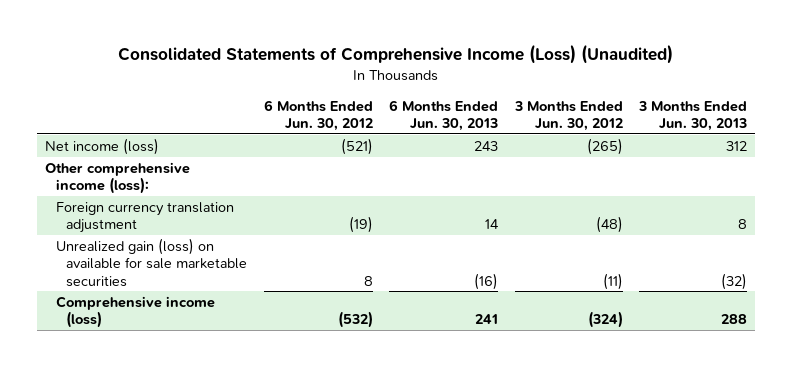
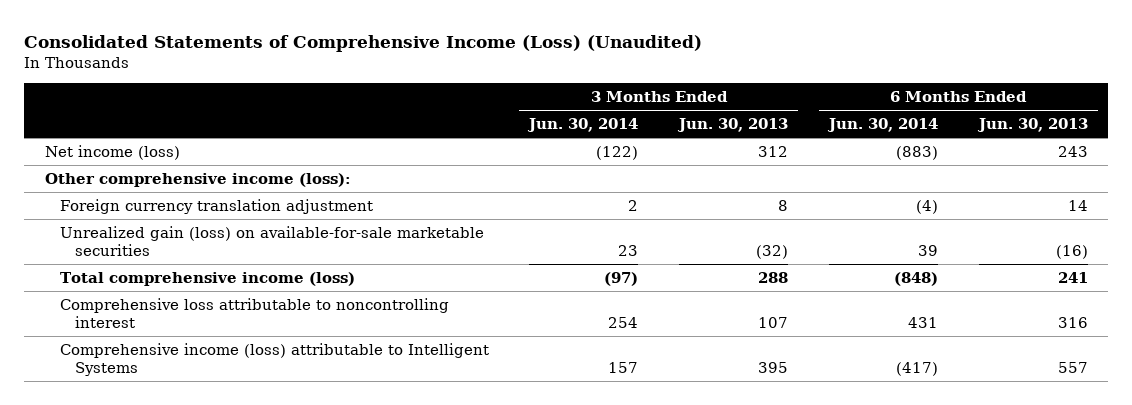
- | 6 Months Ended Jun. 30, 2012 | 6 Months Ended Jun. 30, 2013 | 3 Months Ended Jun. 30, 2012 | 3 Months Ended Jun. 30, 2013
+ | 3 Months Ended Jun. 30, 2014 | 3 Months Ended Jun. 30, 2013 | 6 Months Ended Jun. 30, 2014 | 6 Months Ended Jun. 30, 2013
- Unrealized gain (loss) on available for sale marketable securities | 8 | (16) | (11) | (32)
- Comprehensive income (loss) | (532) | 241 | (324) | 288
+ Unrealized gain (loss) on available-for-sale marketable securities | 23 | (32) | 39 | (16)
+ Total comprehensive income (loss) | (97) | 288 | (848) | 241
+ Comprehensive loss attributable to noncontrolling interest | 254 | 107 | 431 | 316
+ Comprehensive income (loss) attributable to Intelligent Systems | 157 | 395 | (417) | 557

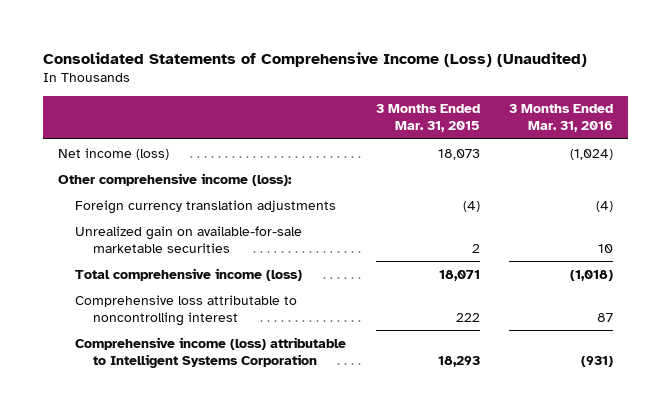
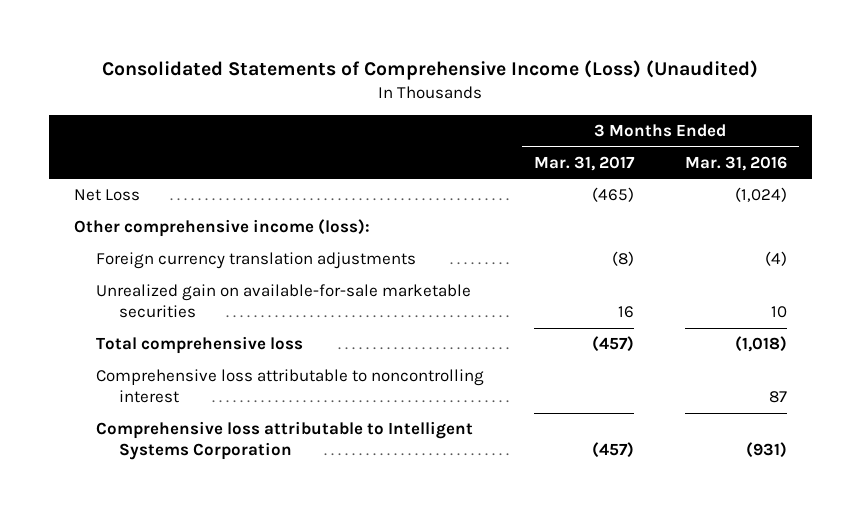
- | 3 Months Ended Mar. 31, 2015 | 3 Months Ended Mar. 31, 2016
+ | 3 Months Ended Mar. 31, 2017 | 3 Months Ended Mar. 31, 2016
- Net income (loss) | 18,073 | (1,024)
+ Net Loss | (465) | (1,024)
- Total comprehensive income (loss) | 18,071 | (1,018)
+ Total comprehensive loss | (457) | (1,018)
- Comprehensive income (loss) attributable to Intelligent Systems Corporation | 18,293 | (931)
+ Comprehensive loss attributable to Intelligent Systems Corporation | (457) | (931)

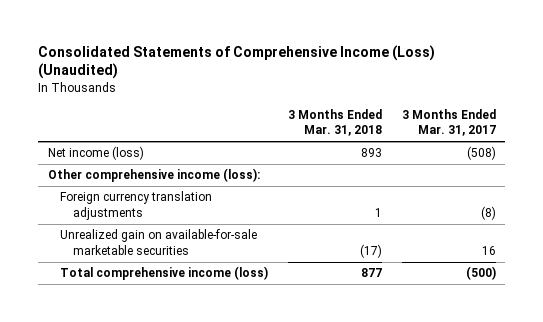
- | 3 Months Ended Mar. 31, 2017 | 3 Months Ended Mar. 31, 2016
+ | 3 Months Ended Mar. 31, 2018 | 3 Months Ended Mar. 31, 2017
- Net Loss | (465) | (1,024)
+ Net income (loss) | 893 | (508)
- Total comprehensive loss | (457) | (1,018)
- Comprehensive loss attributable to noncontrolling interest | | 87
- Comprehensive loss attributable to Intelligent Systems Corporation | (457) | (931)
+ Total comprehensive income (loss) | 877 | (500)

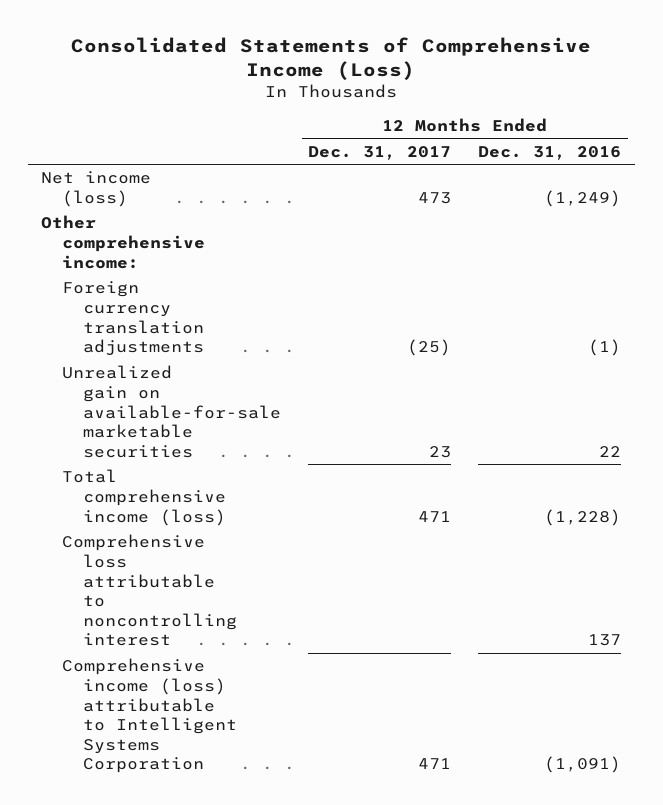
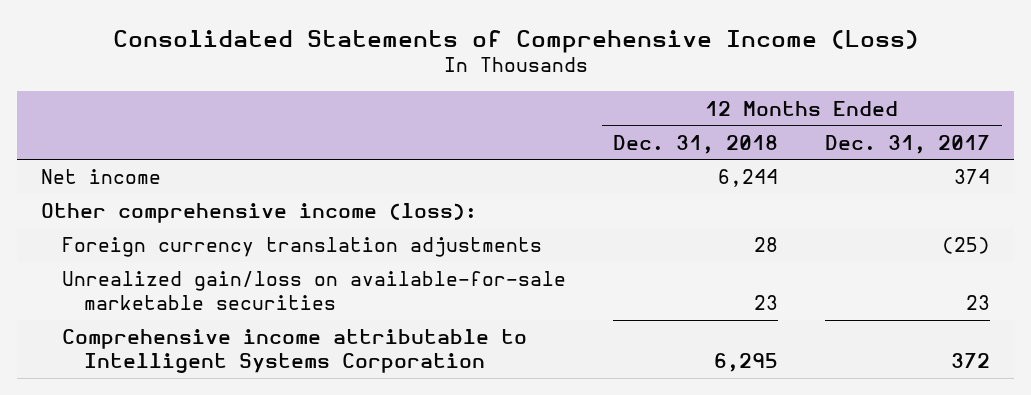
- | 12 Months Ended Dec. 31, 2017 | 12 Months Ended Dec. 31, 2016
+ | 12 Months Ended Dec. 31, 2018 | 12 Months Ended Dec. 31, 2017
- Net income (loss) | 473 | (1,249)
- Other comprehensive income:
+ Net income | 6,244 | 374
+ Other comprehensive income (loss):
- Unrealized gain on available-for-sale marketable securities | 23 | 22
- Total comprehensive income (loss) | 471 | (1,228)
- Comprehensive loss attributable to noncontrolling interest | | 137
- Comprehensive income (loss) attributable to Intelligent Systems Corporation | 471 | (1,091)
+ Unrealized gain/loss on available-for-sale marketable securities | 23 | 23
+ Comprehensive income attributable to Intelligent Systems Corporation | 6,295 | 372

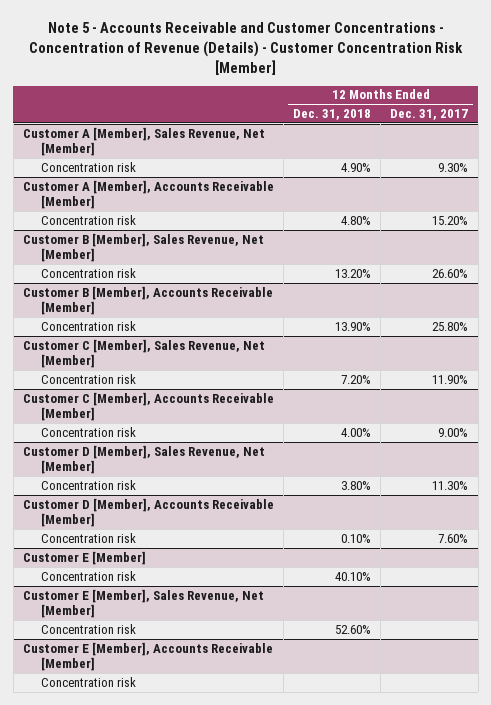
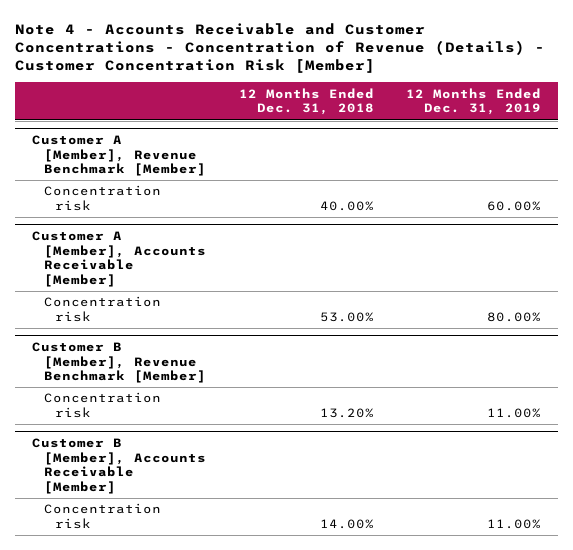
- Note 5 - Accounts Receivable and Customer Concentrations - Concentration of Revenue (Details) - Customer Concentration Risk [Member]
+ Note 4 - Accounts Receivable and Customer Concentrations - Concentration of Revenue (Details) - Customer Concentration Risk [Member]
- | 12 Months Ended Dec. 31, 2018 | 12 Months Ended Dec. 31, 2017
+ | 12 Months Ended Dec. 31, 2018 | 12 Months Ended Dec. 31, 2019
- Customer A [Member], Sales Revenue, Net [Member]
- Concentration risk | 4.90% | 9.30%
+ Customer A [Member], Revenue Benchmark [Member]
+ Concentration risk | 40.00% | 60.00%
@ Customer A [Member], Accounts Receivable [Member]
- Concentration risk | 4.80% | 15.20%
- Customer B [Member], Sales Revenue, Net [Member]
@ Customer A [Member], Accounts Receivable [Member]
+ Concentration risk | 53.00% | 80.00%
+ Customer B [Member], Revenue Benchmark [Member]
@ Customer B [Member], Accounts Receivable [Member]
- Concentration risk | 13.90% | 25.80%
- Customer C [Member], Sales Revenue, Net [Member]
- Concentration risk | 7.20% | 11.90%
- Customer C [Member], Accounts Receivable [Member]
- Concentration risk | 4.00% | 9.00%
- Customer D [Member], Sales Revenue, Net [Member]
- Concentration risk | 3.80% | 11.30%
- Customer D [Member], Accounts Receivable [Member]
- Concentration risk | 0.10% | 7.60%
- Customer E [Member]
- Concentration risk | 40.10% |
- Customer E [Member], Sales Revenue, Net [Member]
- Concentration risk | 52.60% |
- Customer E [Member], Accounts Receivable [Member]
- Concentration risk
@ Customer B [Member], Accounts Receivable [Member]
+ Concentration risk | 14.00% | 11.00%

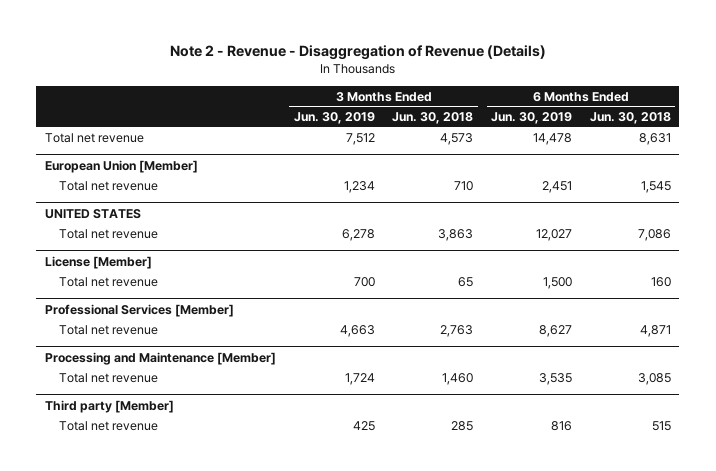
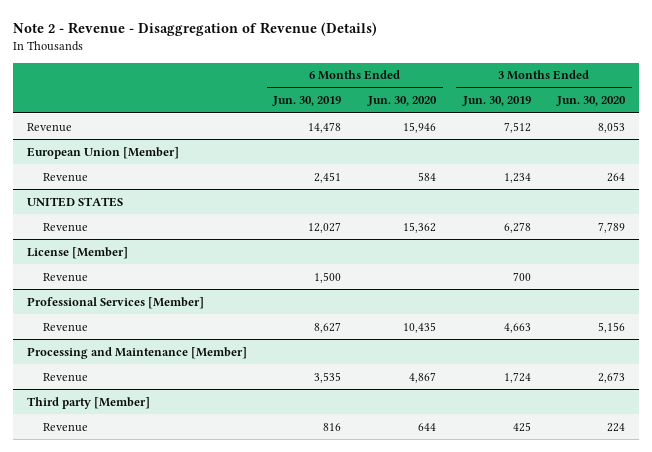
- | 3 Months Ended Jun. 30, 2019 | 3 Months Ended Jun. 30, 2018 | 6 Months Ended Jun. 30, 2019 | 6 Months Ended Jun. 30, 2018
+ | 6 Months Ended Jun. 30, 2019 | 6 Months Ended Jun. 30, 2020 | 3 Months Ended Jun. 30, 2019 | 3 Months Ended Jun. 30, 2020
- Total net revenue | 7,512 | 4,573 | 14,478 | 8,631
+ Revenue | 14,478 | 15,946 | 7,512 | 8,053
@ European Union [Member]
- Total net revenue | 1,234 | 710 | 2,451 | 1,545
+ Revenue | 2,451 | 584 | 1,234 | 264
@ UNITED STATES
- Total net revenue | 6,278 | 3,863 | 12,027 | 7,086
+ Revenue | 12,027 | 15,362 | 6,278 | 7,789
@ License [Member]
- Total net revenue | 700 | 65 | 1,500 | 160
+ Revenue | 1,500 | | 700 |
@ Professional Services [Member]
- Total net revenue | 4,663 | 2,763 | 8,627 | 4,871
+ Revenue | 8,627 | 10,435 | 4,663 | 5,156
@ Processing and Maintenance [Member]
- Total net revenue | 1,724 | 1,460 | 3,535 | 3,085
+ Revenue | 3,535 | 4,867 | 1,724 | 2,673
@ Third party [Member]
- Total net revenue | 425 | 285 | 816 | 515
+ Revenue | 816 | 644 | 425 | 224

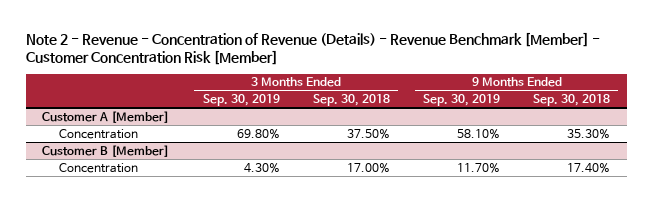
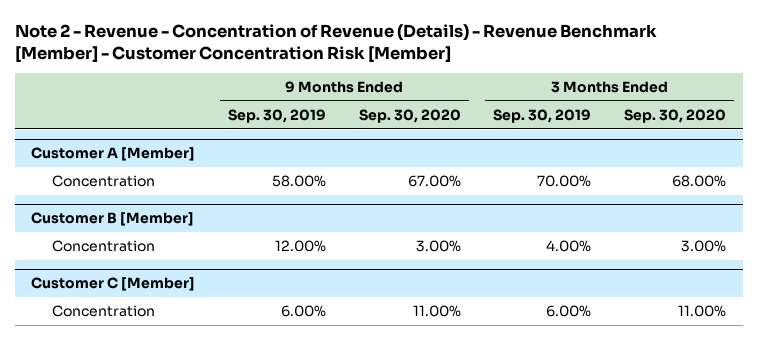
- | 3 Months Ended Sep. 30, 2019 | 3 Months Ended Sep. 30, 2018 | 9 Months Ended Sep. 30, 2019 | 9 Months Ended Sep. 30, 2018
+ | 9 Months Ended Sep. 30, 2019 | 9 Months Ended Sep. 30, 2020 | 3 Months Ended Sep. 30, 2019 | 3 Months Ended Sep. 30, 2020
@ Customer A [Member]
- Concentration | 69.80% | 37.50% | 58.10% | 35.30%
+ Concentration | 58.00% | 67.00% | 70.00% | 68.00%
@ Customer B [Member]
- Concentration | 4.30% | 17.00% | 11.70% | 17.40%
+ Concentration | 12.00% | 3.00% | 4.00% | 3.00%
+ Customer C [Member]
+ Concentration | 6.00% | 11.00% | 6.00% | 11.00%

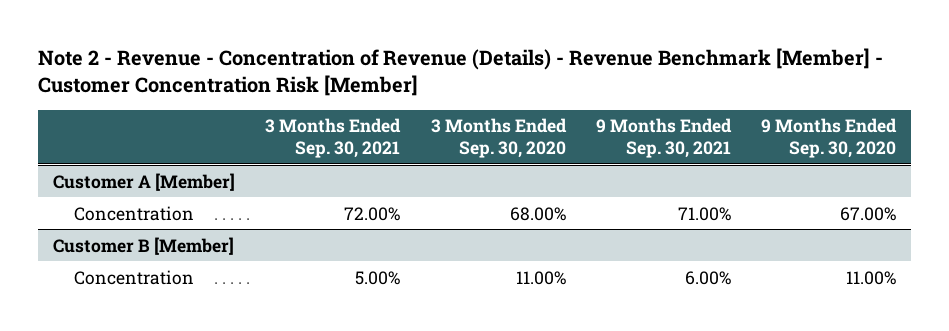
- | 9 Months Ended Sep. 30, 2019 | 9 Months Ended Sep. 30, 2020 | 3 Months Ended Sep. 30, 2019 | 3 Months Ended Sep. 30, 2020
+ | 3 Months Ended Sep. 30, 2021 | 3 Months Ended Sep. 30, 2020 | 9 Months Ended Sep. 30, 2021 | 9 Months Ended Sep. 30, 2020
@ Customer B [Member]
- Concentration | 12.00% | 3.00% | 4.00% | 3.00%
- Customer C [Member]

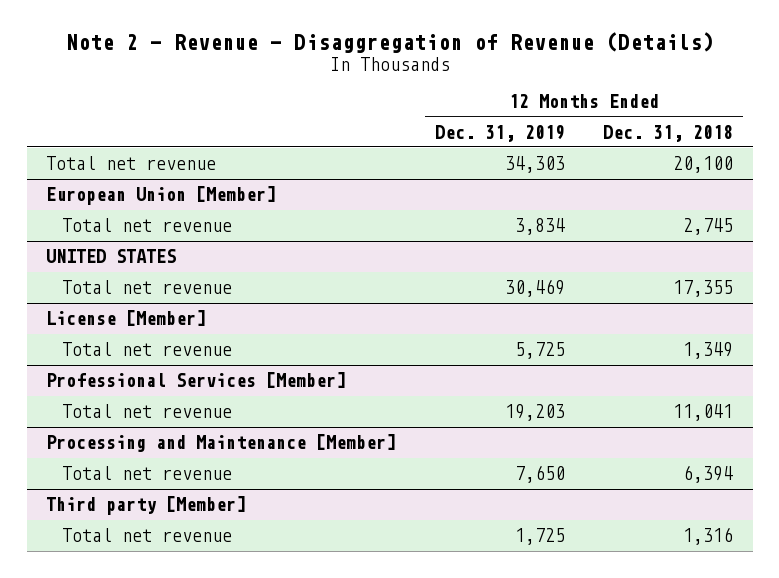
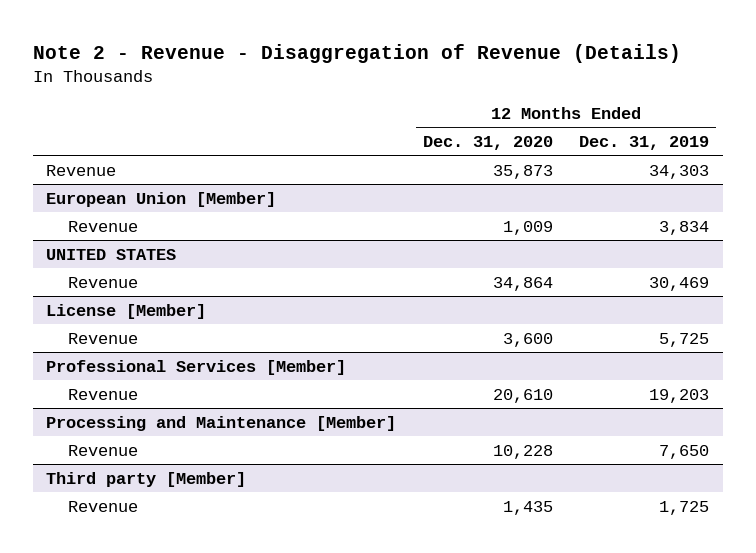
- | 12 Months Ended Dec. 31, 2019 | 12 Months Ended Dec. 31, 2018
+ | 12 Months Ended Dec. 31, 2020 | 12 Months Ended Dec. 31, 2019
- Total net revenue | 34,303 | 20,100
+ Revenue | 35,873 | 34,303
@ European Union [Member]
- Total net revenue | 3,834 | 2,745
+ Revenue | 1,009 | 3,834
@ UNITED STATES
- Total net revenue | 30,469 | 17,355
+ Revenue | 34,864 | 30,469
@ License [Member]
- Total net revenue | 5,725 | 1,349
+ Revenue | 3,600 | 5,725
@ Professional Services [Member]
- Total net revenue | 19,203 | 11,041
+ Revenue | 20,610 | 19,203
@ Processing and Maintenance [Member]
- Total net revenue | 7,650 | 6,394
+ Revenue | 10,228 | 7,650
@ Third party [Member]
- Total net revenue | 1,725 | 1,316
+ Revenue | 1,435 | 1,725

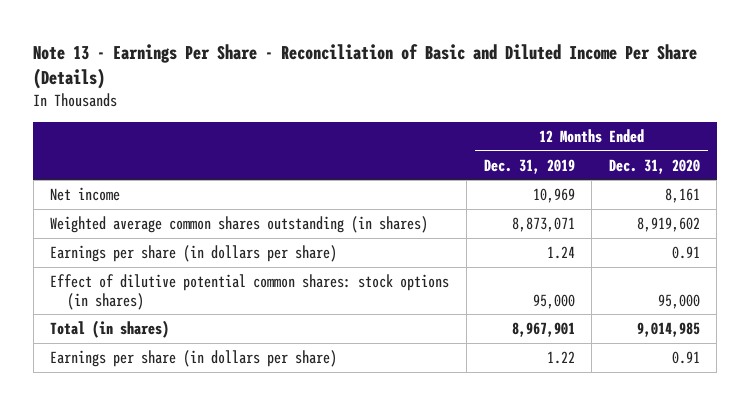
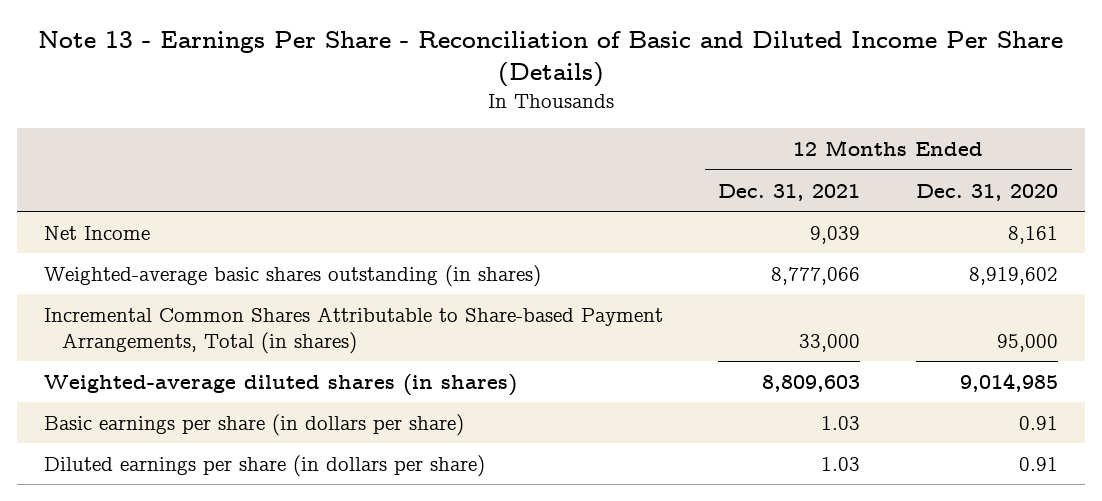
- | 12 Months Ended Dec. 31, 2019 | 12 Months Ended Dec. 31, 2020
+ | 12 Months Ended Dec. 31, 2021 | 12 Months Ended Dec. 31, 2020
- Net income | 10,969 | 8,161
- Weighted average common shares outstanding (in shares) | 8,873,071 | 8,919,602
- Earnings per share (in dollars per share) | 1.24 | 0.91
- Effect of dilutive potential common shares: stock options (in shares) | 95,000 | 95,000
- Total (in shares) | 8,967,901 | 9,014,985
- Earnings per share (in dollars per share) | 1.22 | 0.91
+ Net Income | 9,039 | 8,161
+ Weighted-average basic shares outstanding (in shares) | 8,777,066 | 8,919,602
+ Incremental Common Shares Attributable to Share-based Payment Arrangements, Total (in shares) | 33,000 | 95,000
+ Weighted-average diluted shares (in shares) | 8,809,603 | 9,014,985
+ Basic earnings per share (in dollars per share) | 1.03 | 0.91
+ Diluted earnings per share (in dollars per share) | 1.03 | 0.91

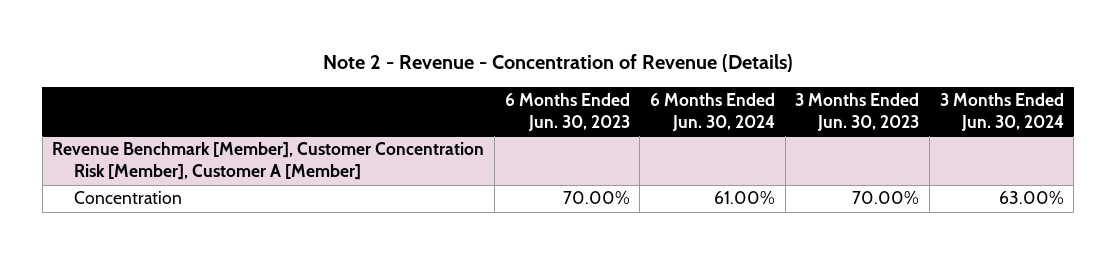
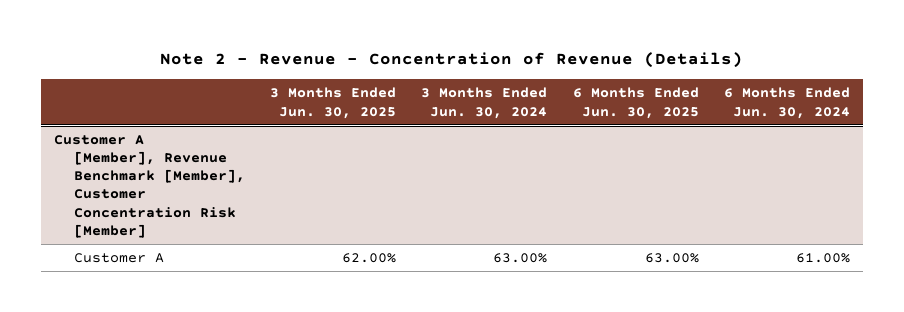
- | 6 Months Ended Jun. 30, 2023 | 6 Months Ended Jun. 30, 2024 | 3 Months Ended Jun. 30, 2023 | 3 Months Ended Jun. 30, 2024
+ | 3 Months Ended Jun. 30, 2025 | 3 Months Ended Jun. 30, 2024 | 6 Months Ended Jun. 30, 2025 | 6 Months Ended Jun. 30, 2024
- Revenue Benchmark [Member], Customer Concentration Risk [Member], Customer A [Member]
- Concentration | 70.00% | 61.00% | 70.00% | 63.00%
+ Customer A [Member], Revenue Benchmark [Member], Customer Concentration Risk [Member]
+ Customer A | 62.00% | 63.00% | 63.00% | 61.00%

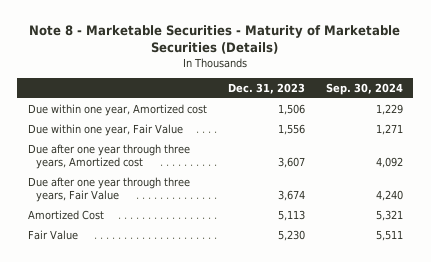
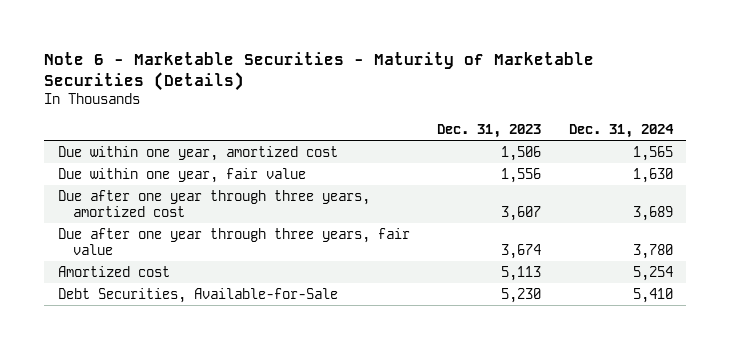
- Note 8 - Marketable Securities - Maturity of Marketable Securities (Details)
+ Note 6 - Marketable Securities - Maturity of Marketable Securities (Details)
- | Dec. 31, 2023 | Sep. 30, 2024
+ | Dec. 31, 2023 | Dec. 31, 2024
- Due within one year, Amortized cost | 1,506 | 1,229
- Due within one year, Fair Value | 1,556 | 1,271
- Due after one year through three years, Amortized cost | 3,607 | 4,092
- Due after one year through three years, Fair Value | 3,674 | 4,240
- Amortized Cost | 5,113 | 5,321
- Fair Value | 5,230 | 5,511
+ Due within one year, amortized cost | 1,506 | 1,565
+ Due within one year, fair value | 1,556 | 1,630
+ Due after one year through three years, amortized cost | 3,607 | 3,689
+ Due after one year through three years, fair value | 3,674 | 3,780
+ Amortized cost | 5,113 | 5,254
+ Debt Securities, Available-for-Sale | 5,230 | 5,410

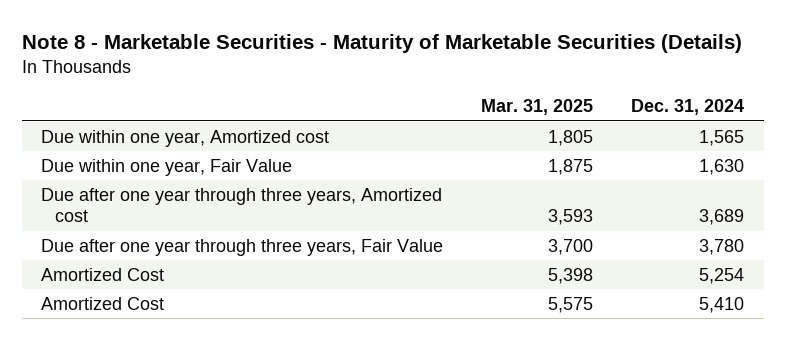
- Note 6 - Marketable Securities - Maturity of Marketable Securities (Details)
+ Note 8 - Marketable Securities - Maturity of Marketable Securities (Details)
- | Dec. 31, 2023 | Dec. 31, 2024
+ | Mar. 31, 2025 | Dec. 31, 2024
- Due within one year, amortized cost | 1,506 | 1,565
- Due within one year, fair value | 1,556 | 1,630
- Due after one year through three years, amortized cost | 3,607 | 3,689
- Due after one year through three years, fair value | 3,674 | 3,780
- Amortized cost | 5,113 | 5,254
- Debt Securities, Available-for-Sale | 5,230 | 5,410
+ Due within one year, Amortized cost | 1,805 | 1,565
+ Due within one year, Fair Value | 1,875 | 1,630
+ Due after one year through three years, Amortized cost | 3,593 | 3,689
+ Due after one year through three years, Fair Value | 3,700 | 3,780
+ Amortized Cost | 5,398 | 5,254
+ Amortized Cost | 5,575 | 5,410

